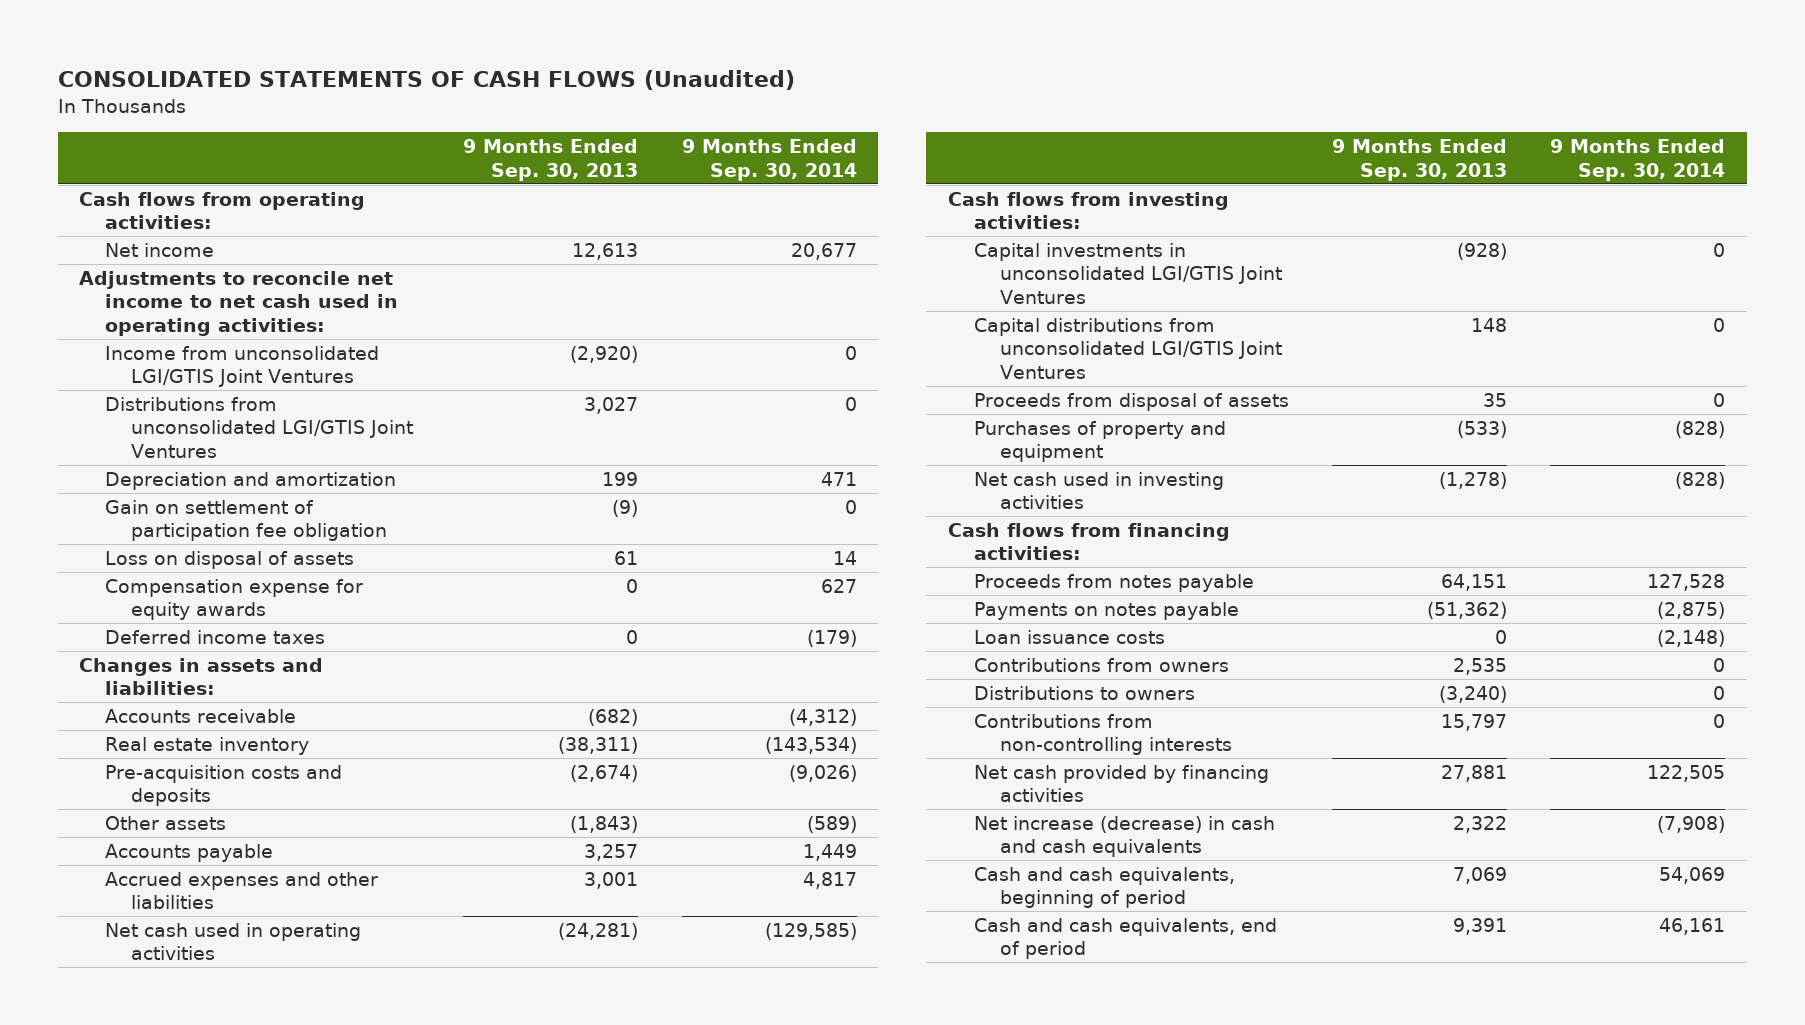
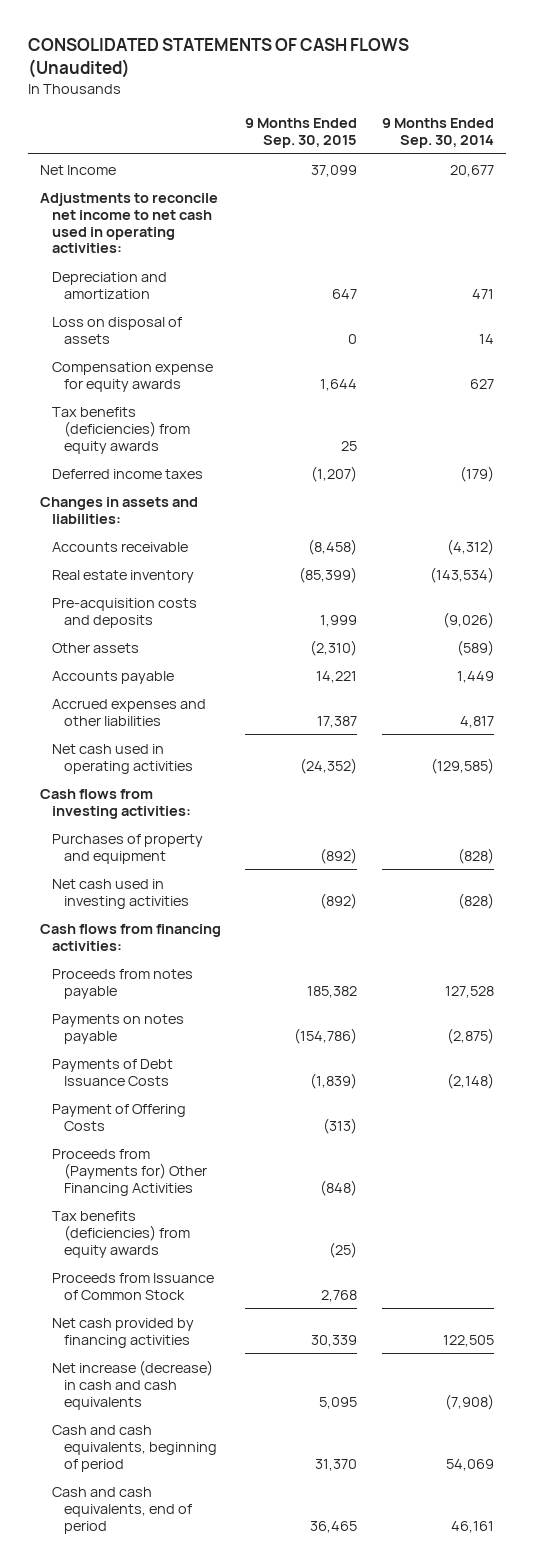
- | 9 Months Ended Sep. 30, 2013 | 9 Months Ended Sep. 30, 2014
+ | 9 Months Ended Sep. 30, 2015 | 9 Months Ended Sep. 30, 2014
- Cash flows from operating activities:
- Net income | 12,613 | 20,677
+ Net Income | 37,099 | 20,677
- Income from unconsolidated LGI/GTIS Joint Ventures | (2,920) | 0
- Distributions from unconsolidated LGI/GTIS Joint Ventures | 3,027 | 0
- Gain on settlement of participation fee obligation | (9) | 0
+ Tax benefits (deficiencies) from equity awards | 25 |
- Capital investments in unconsolidated LGI/GTIS Joint Ventures | (928) | 0
- Capital distributions from unconsolidated LGI/GTIS Joint Ventures | 148 | 0
- Proceeds from disposal of assets | 35 | 0
- Loan issuance costs | 0 | (2,148)
- Contributions from owners | 2,535 | 0
- Distributions to owners | (3,240) | 0
- Contributions from non-controlling interests | 15,797 | 0
+ Payments of Debt Issuance Costs | (1,839) | (2,148)
+ Payment of Offering Costs | (313) |
+ Proceeds from (Payments for) Other Financing Activities | (848) |
+ Tax benefits (deficiencies) from equity awards | (25) |
+ Proceeds from Issuance of Common Stock | 2,768 |

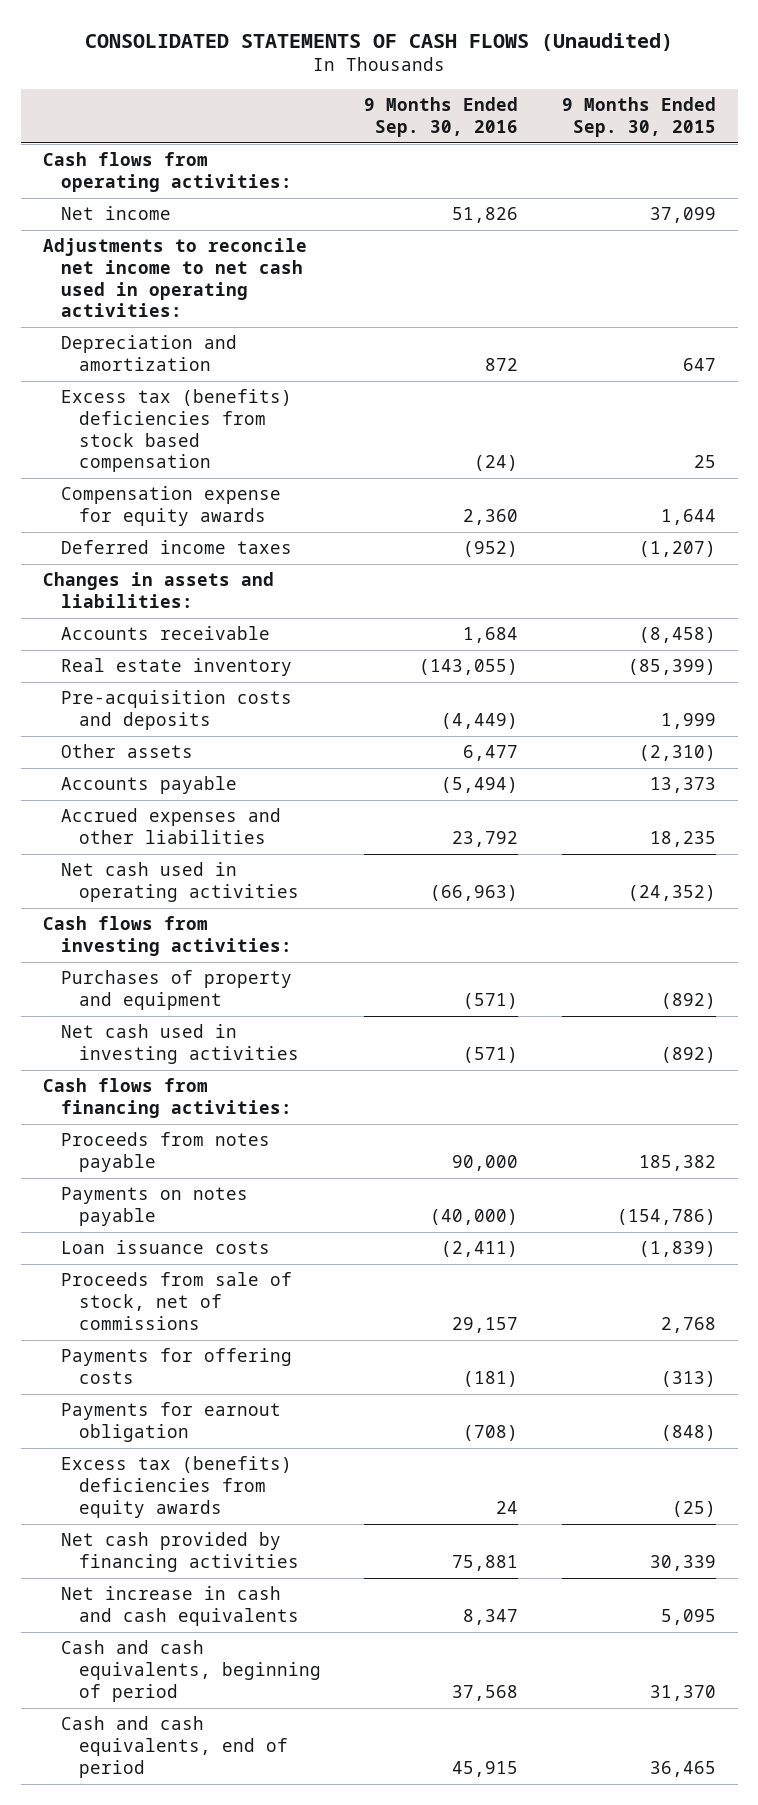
- | 9 Months Ended Sep. 30, 2015 | 9 Months Ended Sep. 30, 2014
+ | 9 Months Ended Sep. 30, 2016 | 9 Months Ended Sep. 30, 2015
- Net Income | 37,099 | 20,677
+ Cash flows from operating activities:
+ Net income | 51,826 | 37,099
- Loss on disposal of assets | 0 | 14
+ Excess tax (benefits) deficiencies from stock based compensation | (24) | 25
- Tax benefits (deficiencies) from equity awards | 25 |
- Accounts payable | 14,221 | 1,449
- Accrued expenses and other liabilities | 17,387 | 4,817
+ Accounts payable | (5,494) | 13,373
+ Accrued expenses and other liabilities | 23,792 | 18,235
- Payments of Debt Issuance Costs | (1,839) | (2,148)
- Payment of Offering Costs | (313) |
- Proceeds from (Payments for) Other Financing Activities | (848) |
- Tax benefits (deficiencies) from equity awards | (25) |
- Proceeds from Issuance of Common Stock | 2,768 |
+ Loan issuance costs | (2,411) | (1,839)
+ Proceeds from sale of stock, net of commissions | 29,157 | 2,768
+ Payments for offering costs | (181) | (313)
+ Payments for earnout obligation | (708) | (848)
+ Excess tax (benefits) deficiencies from equity awards | 24 | (25)
- Net increase (decrease) in cash and cash equivalents | 5,095 | (7,908)
+ Net increase in cash and cash equivalents | 8,347 | 5,095

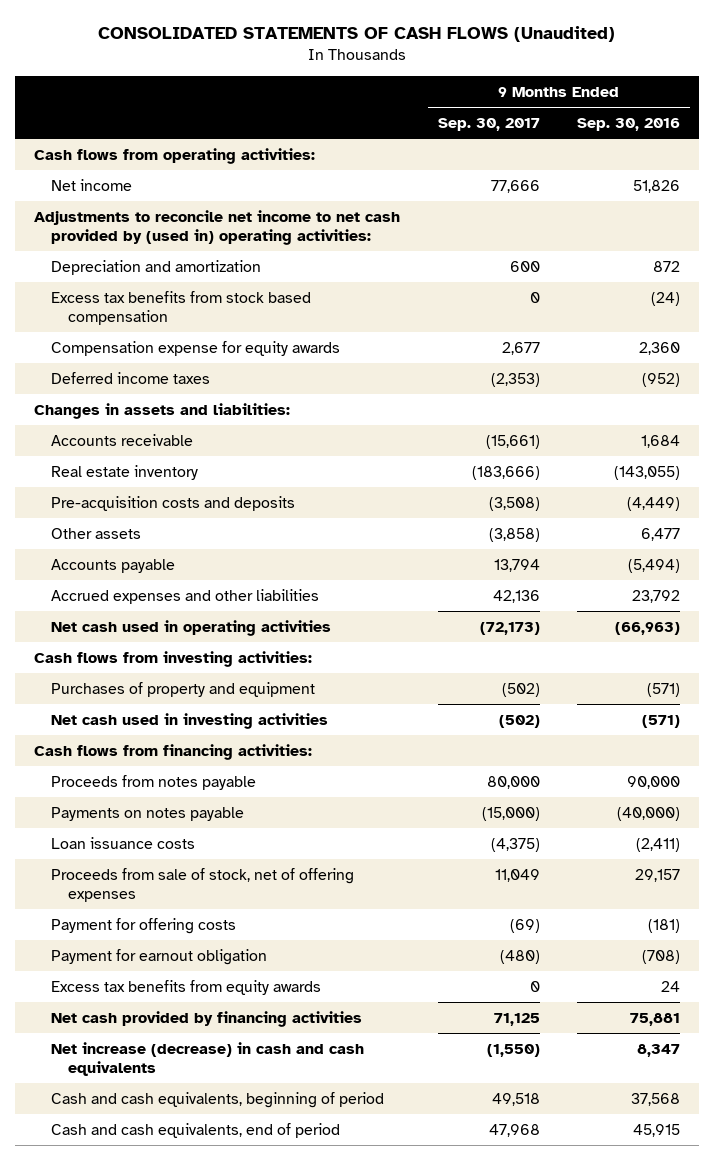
- | 9 Months Ended Sep. 30, 2016 | 9 Months Ended Sep. 30, 2015
+ | 9 Months Ended Sep. 30, 2017 | 9 Months Ended Sep. 30, 2016
- Adjustments to reconcile net income to net cash used in operating activities:
+ Adjustments to reconcile net income to net cash provided by (used in) operating activities:
- Excess tax (benefits) deficiencies from stock based compensation | (24) | 25
+ Excess tax benefits from stock based compensation | 0 | (24)
- Proceeds from sale of stock, net of commissions | 29,157 | 2,768
- Payments for offering costs | (181) | (313)
- Payments for earnout obligation | (708) | (848)
- Excess tax (benefits) deficiencies from equity awards | 24 | (25)
+ Proceeds from sale of stock, net of offering expenses | 11,049 | 29,157
+ Payment for offering costs | (69) | (181)
+ Payment for earnout obligation | (480) | (708)
+ Excess tax benefits from equity awards | 0 | 24
- Net increase in cash and cash equivalents | 8,347 | 5,095
+ Net increase (decrease) in cash and cash equivalents | (1,550) | 8,347

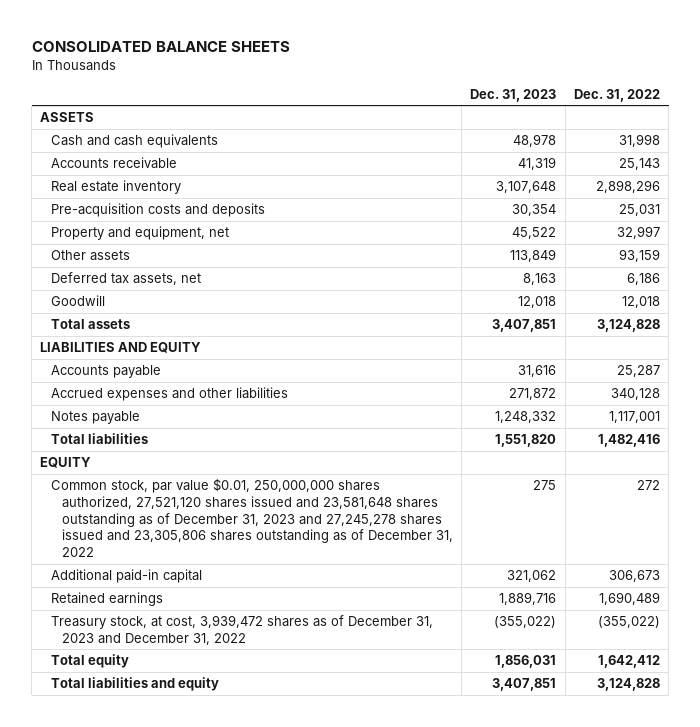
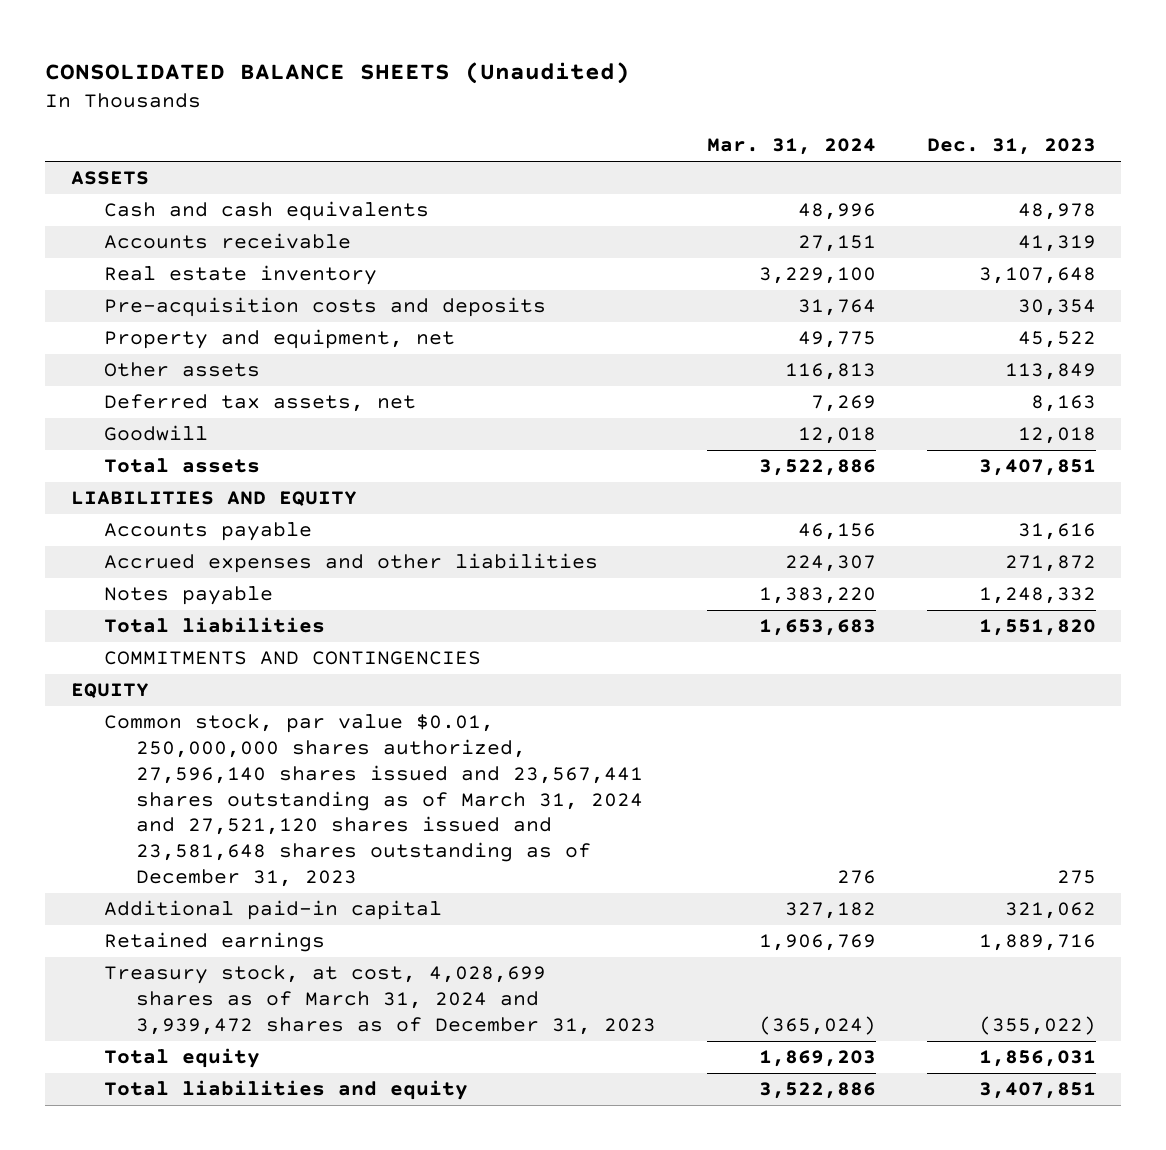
- CONSOLIDATED BALANCE SHEETS
+ CONSOLIDATED BALANCE SHEETS (Unaudited)
- | Dec. 31, 2023 | Dec. 31, 2022
+ | Mar. 31, 2024 | Dec. 31, 2023
+ COMMITMENTS AND CONTINGENCIES
- Common stock, par value $0.01, 250,000,000 shares authorized, 27,521,120 shares issued and 23,581,648 shares outstanding as of December 31, 2023 and 27,245,278 shares issued and 23,305,806 shares outstanding as of December 31, 2022 | 275 | 272
+ Common stock, par value $0.01, 250,000,000 shares authorized, 27,596,140 shares issued and 23,567,441 shares outstanding as of March 31, 2024 and 27,521,120 shares issued and 23,581,648 shares outstanding as of December 31, 2023 | 276 | 275
- Treasury stock, at cost, 3,939,472 shares as of December 31, 2023 and December 31, 2022 | (355,022) | (355,022)
+ Treasury stock, at cost, 4,028,699 shares as of March 31, 2024 and 3,939,472 shares as of December 31, 2023 | (365,024) | (355,022)

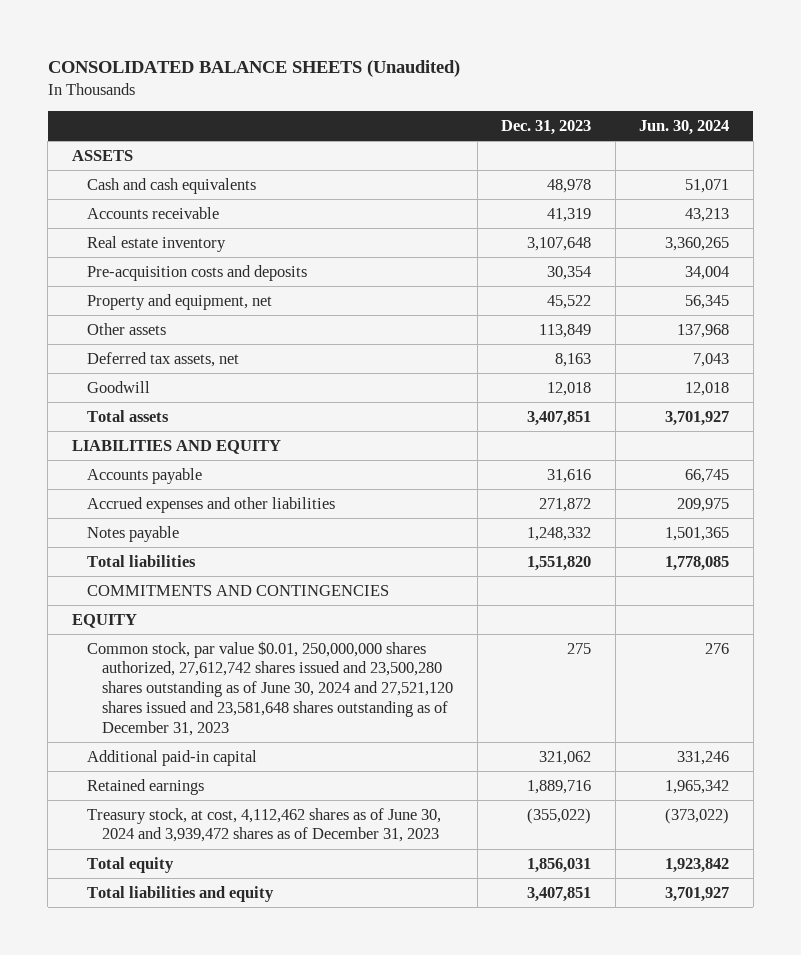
- | Mar. 31, 2024 | Dec. 31, 2023
+ | Dec. 31, 2023 | Jun. 30, 2024
- Common stock, par value $0.01, 250,000,000 shares authorized, 27,596,140 shares issued and 23,567,441 shares outstanding as of March 31, 2024 and 27,521,120 shares issued and 23,581,648 shares outstanding as of December 31, 2023 | 276 | 275
+ Common stock, par value $0.01, 250,000,000 shares authorized, 27,612,742 shares issued and 23,500,280 shares outstanding as of June 30, 2024 and 27,521,120 shares issued and 23,581,648 shares outstanding as of December 31, 2023 | 275 | 276
- Treasury stock, at cost, 4,028,699 shares as of March 31, 2024 and 3,939,472 shares as of December 31, 2023 | (365,024) | (355,022)
+ Treasury stock, at cost, 4,112,462 shares as of June 30, 2024 and 3,939,472 shares as of December 31, 2023 | (355,022) | (373,022)

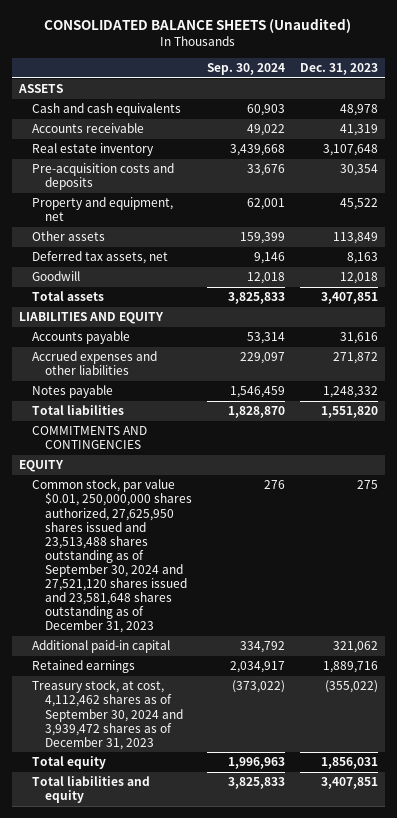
- | Dec. 31, 2023 | Jun. 30, 2024
+ | Sep. 30, 2024 | Dec. 31, 2023
- Common stock, par value $0.01, 250,000,000 shares authorized, 27,612,742 shares issued and 23,500,280 shares outstanding as of June 30, 2024 and 27,521,120 shares issued and 23,581,648 shares outstanding as of December 31, 2023 | 275 | 276
+ Common stock, par value $0.01, 250,000,000 shares authorized, 27,625,950 shares issued and 23,513,488 shares outstanding as of September 30, 2024 and 27,521,120 shares issued and 23,581,648 shares outstanding as of December 31, 2023 | 276 | 275
- Treasury stock, at cost, 4,112,462 shares as of June 30, 2024 and 3,939,472 shares as of December 31, 2023 | (355,022) | (373,022)
+ Treasury stock, at cost, 4,112,462 shares as of September 30, 2024 and 3,939,472 shares as of December 31, 2023 | (373,022) | (355,022)

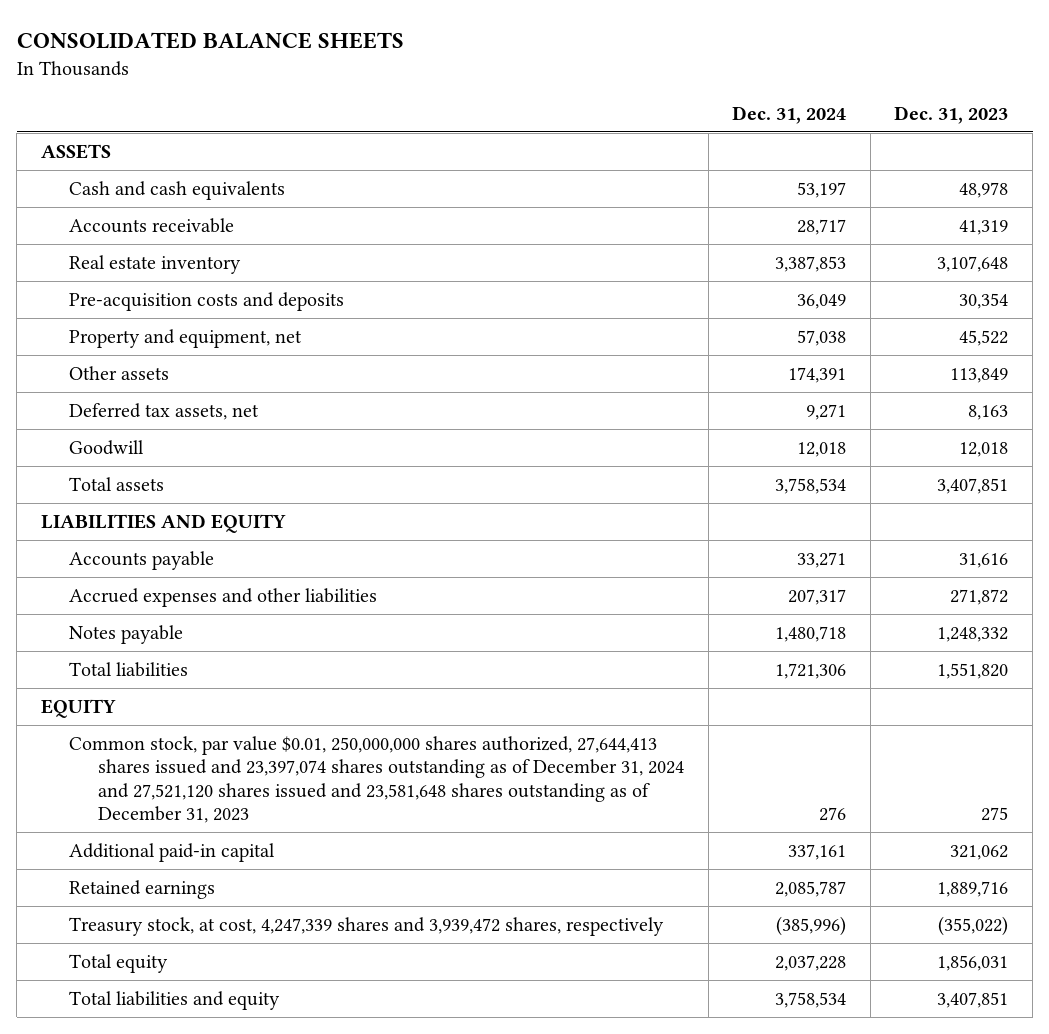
- CONSOLIDATED BALANCE SHEETS (Unaudited)
+ CONSOLIDATED BALANCE SHEETS
- | Sep. 30, 2024 | Dec. 31, 2023
+ | Dec. 31, 2024 | Dec. 31, 2023
- COMMITMENTS AND CONTINGENCIES
- Common stock, par value $0.01, 250,000,000 shares authorized, 27,625,950 shares issued and 23,513,488 shares outstanding as of September 30, 2024 and 27,521,120 shares issued and 23,581,648 shares outstanding as of December 31, 2023 | 276 | 275
+ Common stock, par value $0.01, 250,000,000 shares authorized, 27,644,413 shares issued and 23,397,074 shares outstanding as of December 31, 2024 and 27,521,120 shares issued and 23,581,648 shares outstanding as of December 31, 2023 | 276 | 275
- Treasury stock, at cost, 4,112,462 shares as of September 30, 2024 and 3,939,472 shares as of December 31, 2023 | (373,022) | (355,022)
+ Treasury stock, at cost, 4,247,339 shares and 3,939,472 shares, respectively | (385,996) | (355,022)

